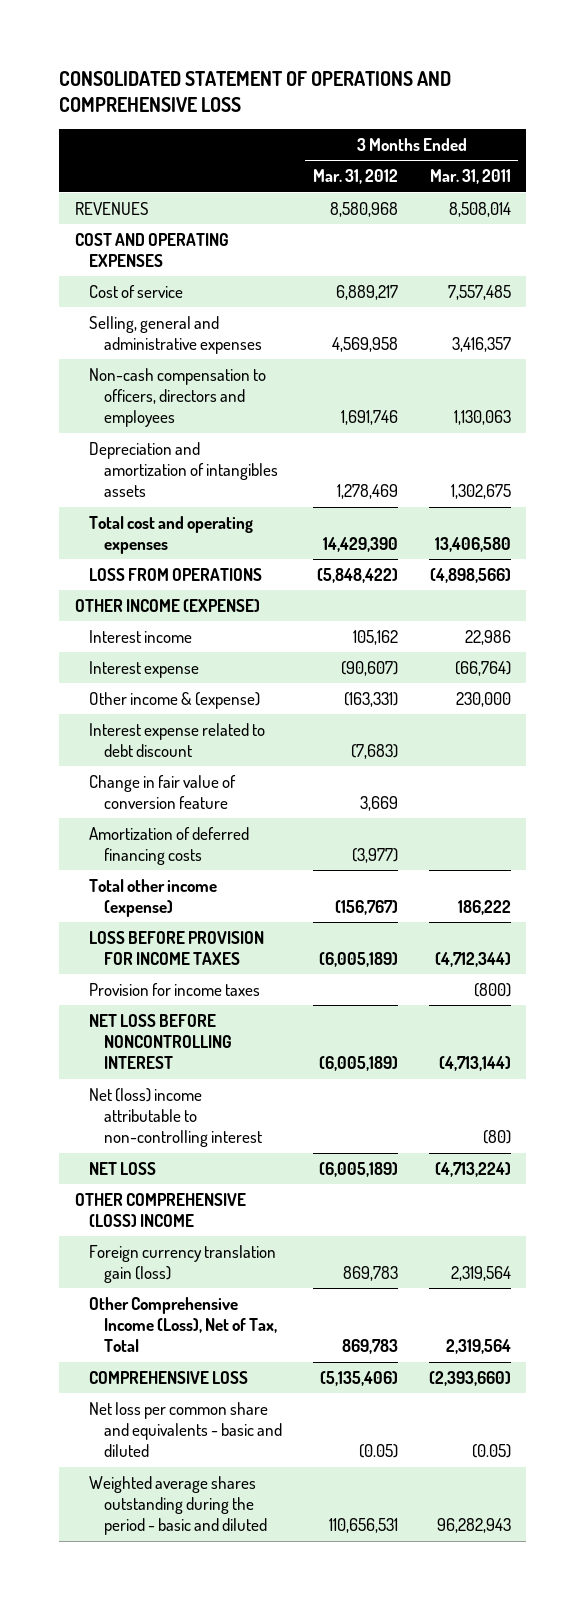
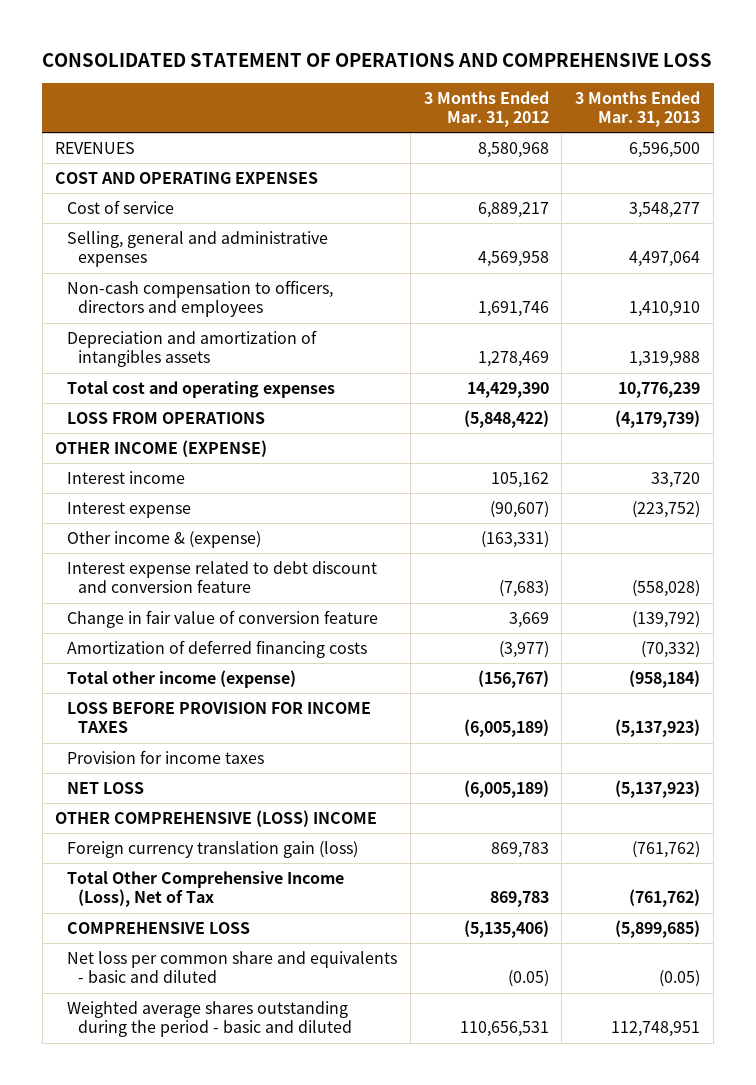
- | 3 Months Ended Mar. 31, 2012 | 3 Months Ended Mar. 31, 2011
+ | 3 Months Ended Mar. 31, 2012 | 3 Months Ended Mar. 31, 2013
- Interest expense related to debt discount | (7,683) |
+ Interest expense related to debt discount and conversion feature | (7,683) | (558,028)
- NET LOSS BEFORE NONCONTROLLING INTEREST | (6,005,189) | (4,713,144)
- Net (loss) income attributable to non-controlling interest | | (80)
- Other Comprehensive Income (Loss), Net of Tax, Total | 869,783 | 2,319,564
+ Total Other Comprehensive Income (Loss), Net of Tax | 869,783 | (761,762)

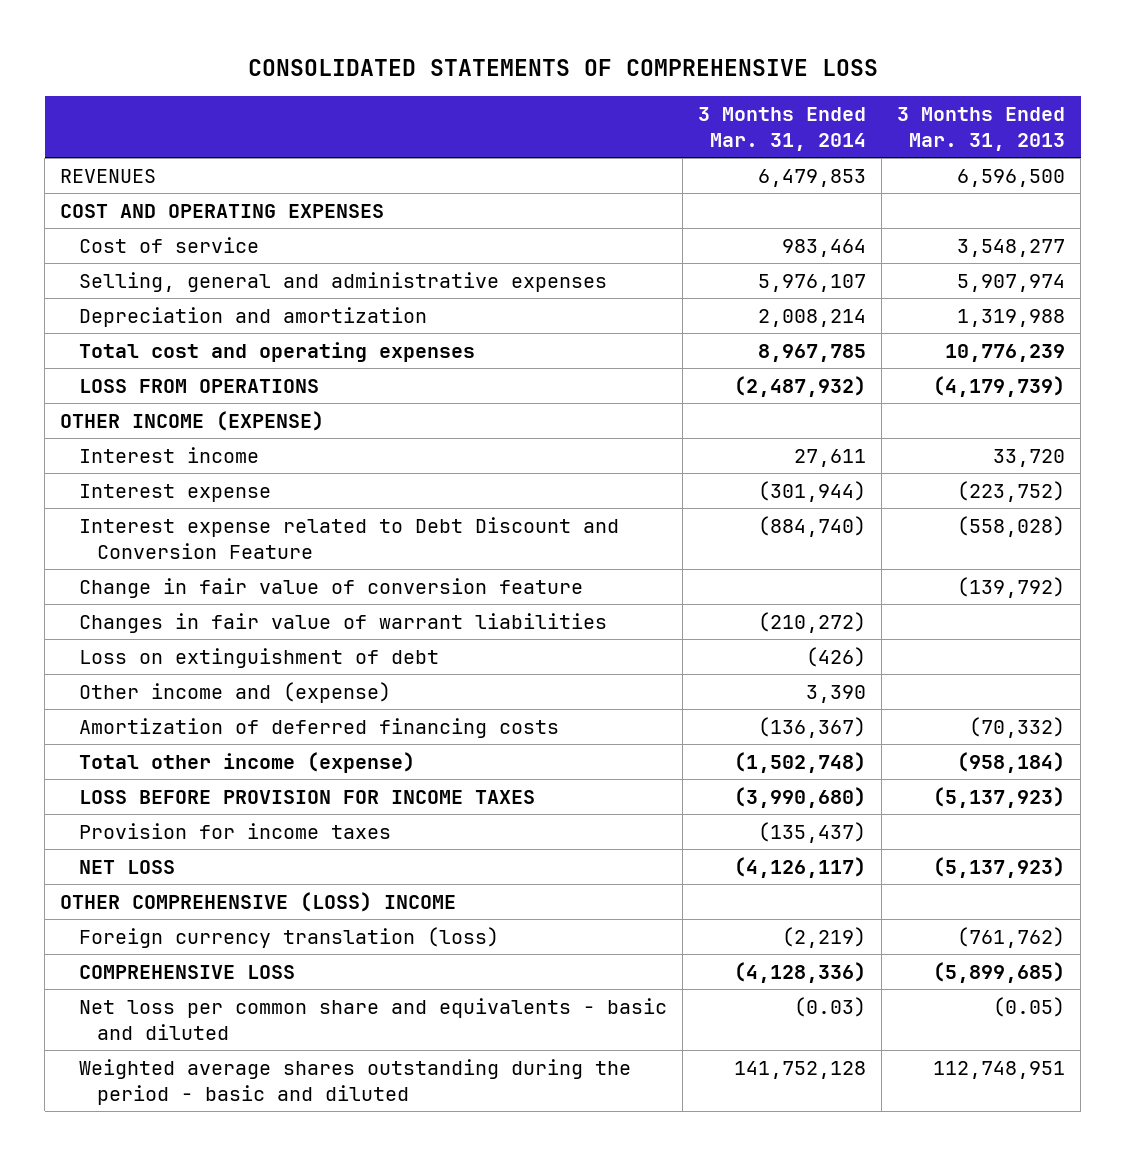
- CONSOLIDATED STATEMENT OF OPERATIONS AND COMPREHENSIVE LOSS
+ CONSOLIDATED STATEMENTS OF COMPREHENSIVE LOSS
- | 3 Months Ended Mar. 31, 2012 | 3 Months Ended Mar. 31, 2013
+ | 3 Months Ended Mar. 31, 2014 | 3 Months Ended Mar. 31, 2013
- Selling, general and administrative expenses | 4,569,958 | 4,497,064
- Non-cash compensation to officers, directors and employees | 1,691,746 | 1,410,910
- Depreciation and amortization of intangibles assets | 1,278,469 | 1,319,988
+ Selling, general and administrative expenses | 5,976,107 | 5,907,974
+ Depreciation and amortization | 2,008,214 | 1,319,988
- Other income & (expense) | (163,331) |
- Interest expense related to debt discount and conversion feature | (7,683) | (558,028)
+ Interest expense related to Debt Discount and Conversion Feature | (884,740) | (558,028)
+ Changes in fair value of warrant liabilities | (210,272) |
+ Loss on extinguishment of debt | (426) |
+ Other income and (expense) | 3,390 |
- Foreign currency translation gain (loss) | 869,783 | (761,762)
- Total Other Comprehensive Income (Loss), Net of Tax | 869,783 | (761,762)
+ Foreign currency translation (loss) | (2,219) | (761,762)

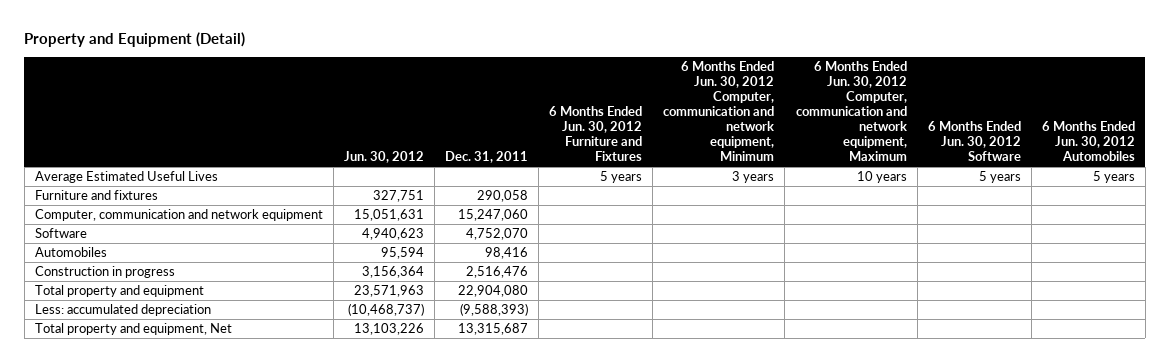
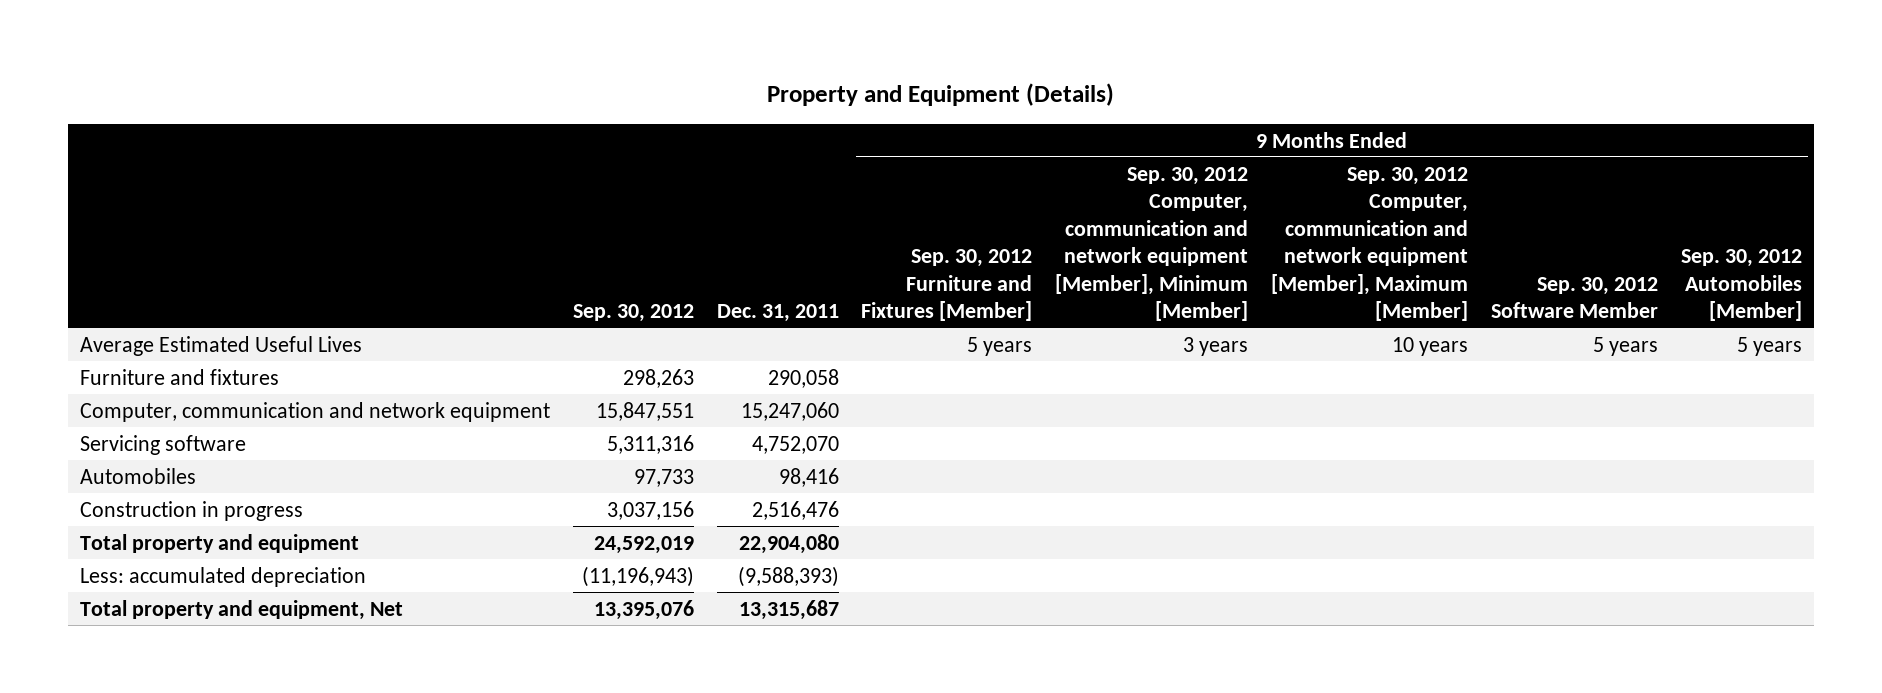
- Property and Equipment (Detail)
+ Property and Equipment (Details)
- | Jun. 30, 2012 | Dec. 31, 2011 | 6 Months Ended Jun. 30, 2012 Furniture and Fixtures | 6 Months Ended Jun. 30, 2012 Computer, communication and network equipment, Minimum | 6 Months Ended Jun. 30, 2012 Computer, communication and network equipment, Maximum | 6 Months Ended Jun. 30, 2012 Software | 6 Months Ended Jun. 30, 2012 Automobiles
+ | Sep. 30, 2012 | Dec. 31, 2011 | 9 Months Ended Sep. 30, 2012 Furniture and Fixtures [Member] | 9 Months Ended Sep. 30, 2012 Computer, communication and network equipment [Member], Minimum [Member] | 9 Months Ended Sep. 30, 2012 Computer, communication and network equipment [Member], Maximum [Member] | 9 Months Ended Sep. 30, 2012 Software Member | 9 Months Ended Sep. 30, 2012 Automobiles [Member]
- Software | 4,940,623 | 4,752,070 | | | | |
+ Servicing software | 5,311,316 | 4,752,070 | | | | |

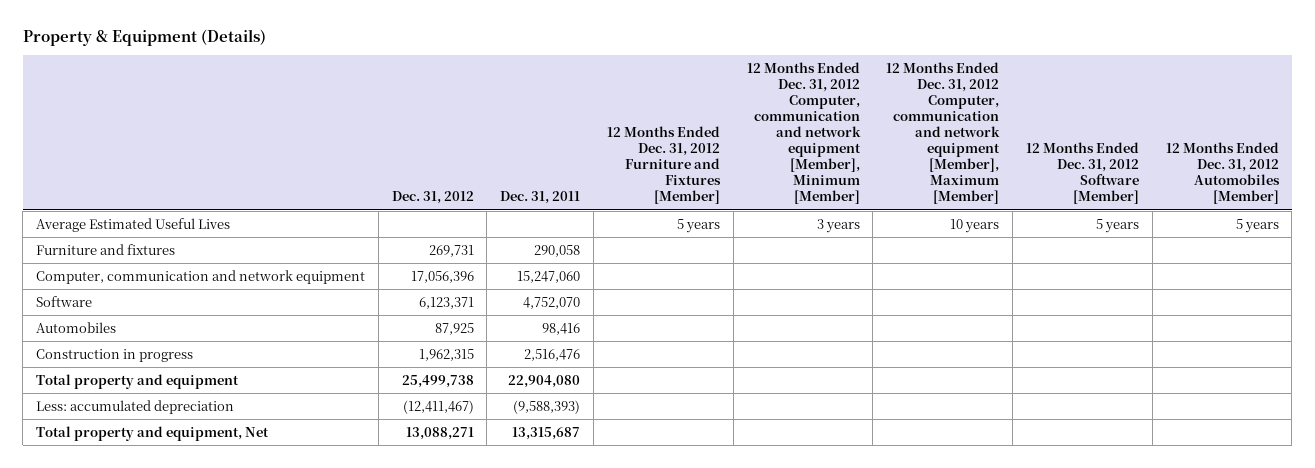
- Property and Equipment (Details)
+ Property & Equipment (Details)
- | Sep. 30, 2012 | Dec. 31, 2011 | 9 Months Ended Sep. 30, 2012 Furniture and Fixtures [Member] | 9 Months Ended Sep. 30, 2012 Computer, communication and network equipment [Member], Minimum [Member] | 9 Months Ended Sep. 30, 2012 Computer, communication and network equipment [Member], Maximum [Member] | 9 Months Ended Sep. 30, 2012 Software Member | 9 Months Ended Sep. 30, 2012 Automobiles [Member]
+ | Dec. 31, 2012 | Dec. 31, 2011 | 12 Months Ended Dec. 31, 2012 Furniture and Fixtures [Member] | 12 Months Ended Dec. 31, 2012 Computer, communication and network equipment [Member], Minimum [Member] | 12 Months Ended Dec. 31, 2012 Computer, communication and network equipment [Member], Maximum [Member] | 12 Months Ended Dec. 31, 2012 Software [Member] | 12 Months Ended Dec. 31, 2012 Automobiles [Member]
- Servicing software | 5,311,316 | 4,752,070 | | | | |
+ Software | 6,123,371 | 4,752,070 | | | | |

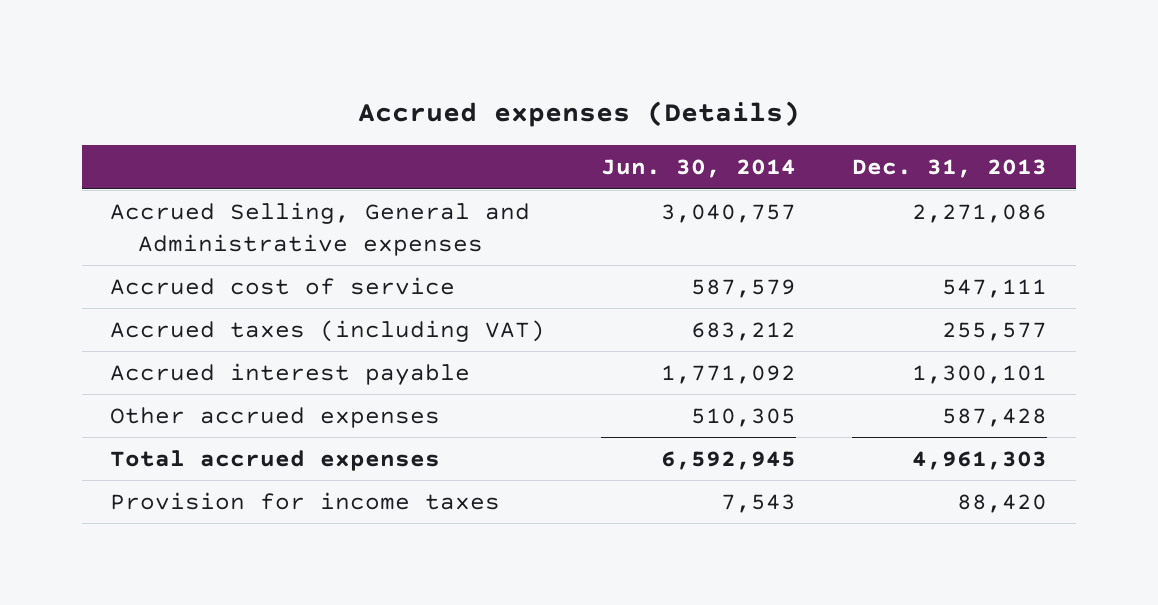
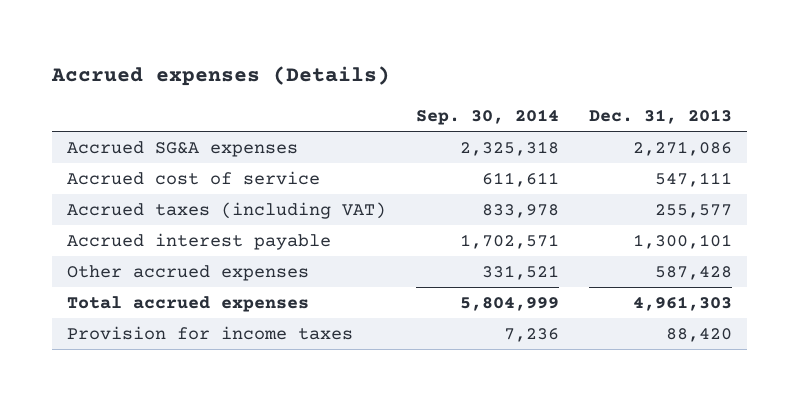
- | Jun. 30, 2014 | Dec. 31, 2013
+ | Sep. 30, 2014 | Dec. 31, 2013
- Accrued Selling, General and Administrative expenses | 3,040,757 | 2,271,086
+ Accrued SG&A expenses | 2,325,318 | 2,271,086

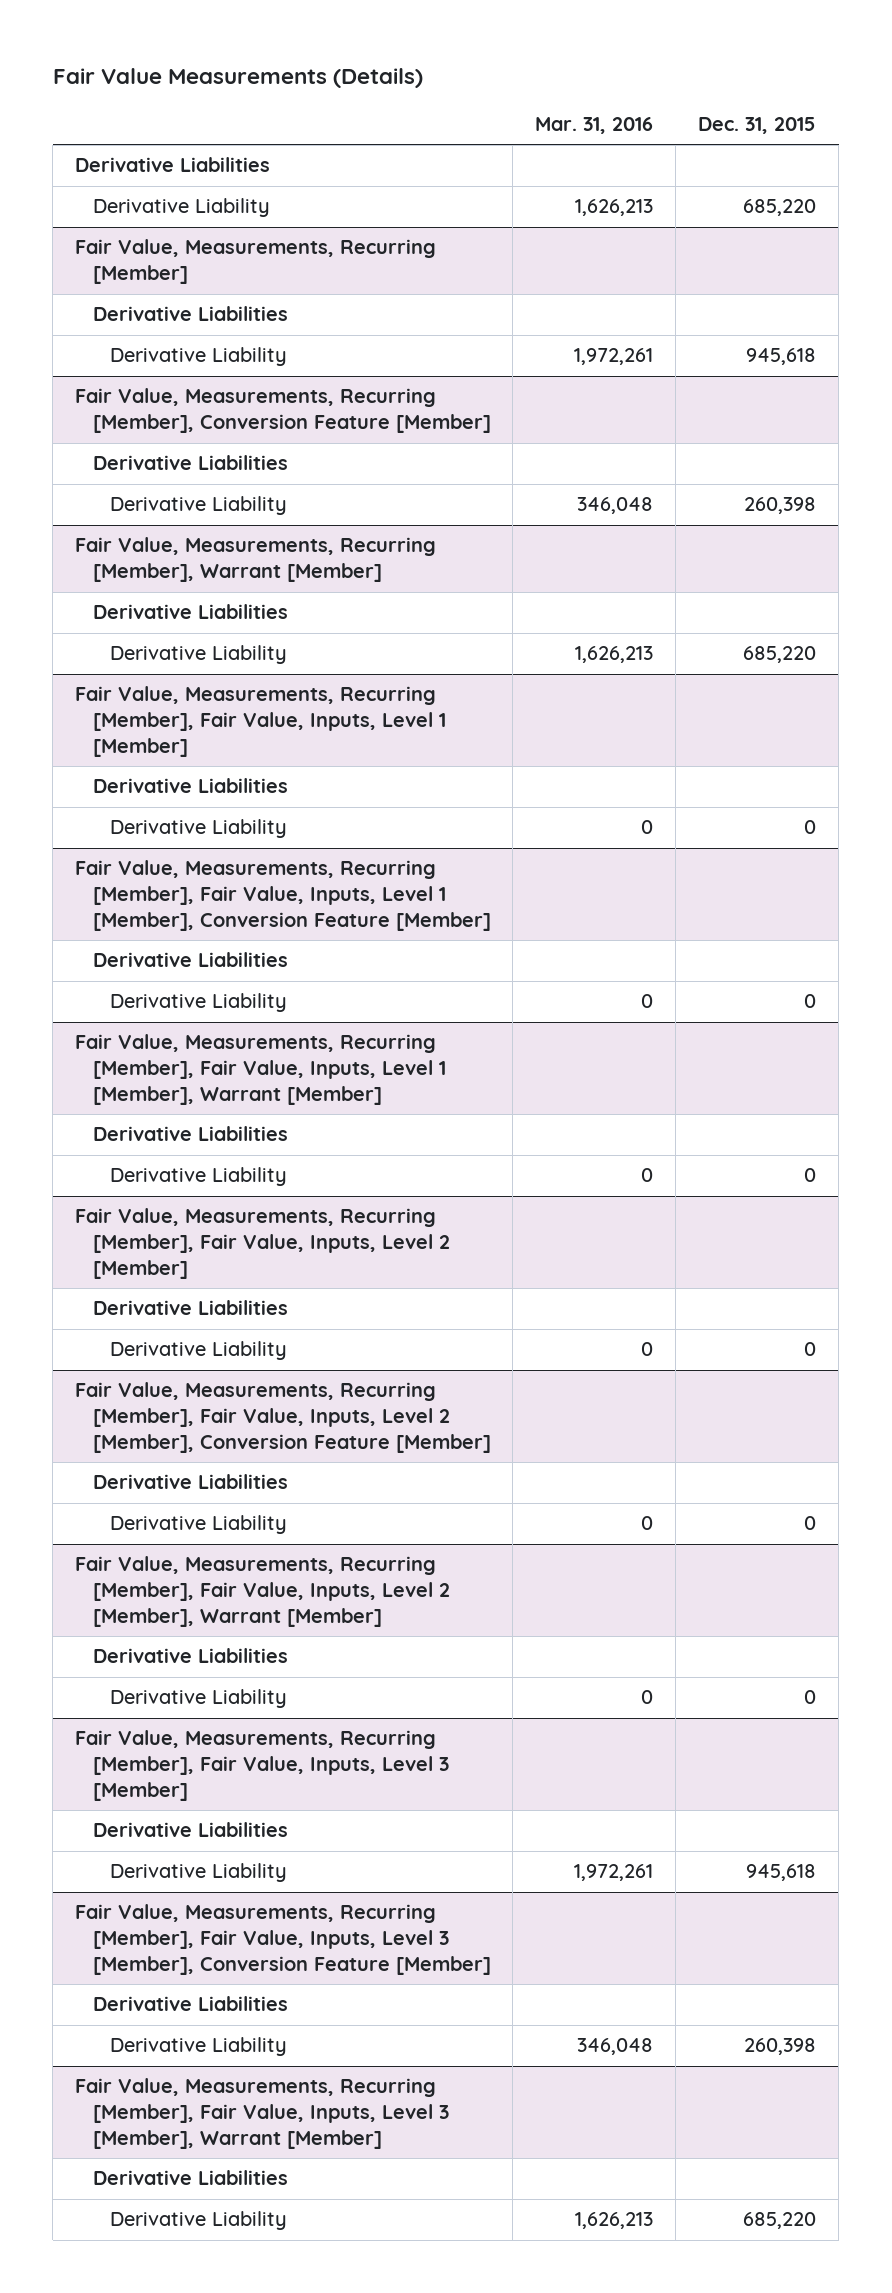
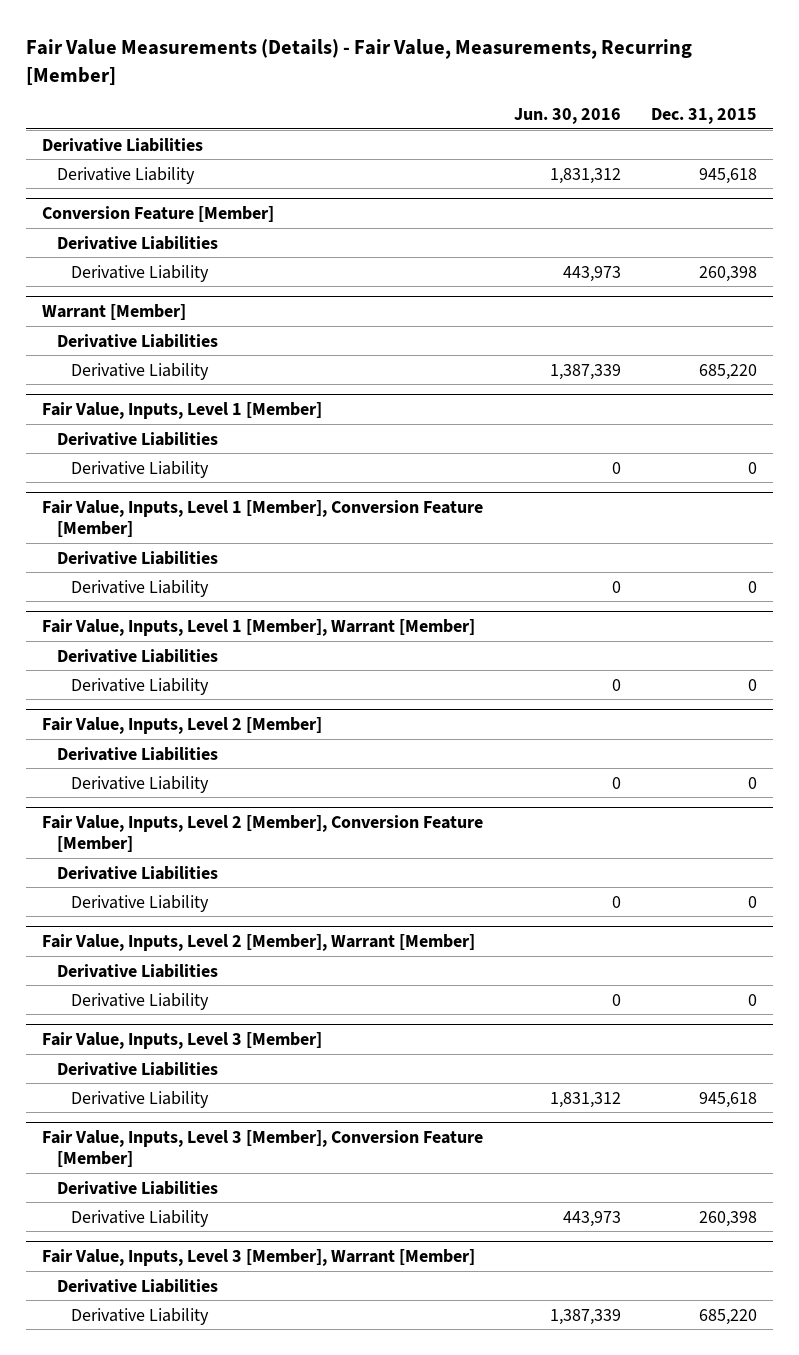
- Fair Value Measurements (Details)
+ Fair Value Measurements (Details) - Fair Value, Measurements, Recurring [Member]
- | Mar. 31, 2016 | Dec. 31, 2015
+ | Jun. 30, 2016 | Dec. 31, 2015
- Derivative Liability | 1,626,213 | 685,220
- Fair Value, Measurements, Recurring [Member]
- Derivative Liabilities
- Fair Value, Measurements, Recurring [Member], Conversion Feature [Member]
+ Conversion Feature [Member]
- Fair Value, Measurements, Recurring [Member], Warrant [Member]
+ Warrant [Member]
- Fair Value, Measurements, Recurring [Member], Fair Value, Inputs, Level 1 [Member]
+ Fair Value, Inputs, Level 1 [Member]
- Fair Value, Measurements, Recurring [Member], Fair Value, Inputs, Level 1 [Member], Conversion Feature [Member]
+ Fair Value, Inputs, Level 1 [Member], Conversion Feature [Member]
- Fair Value, Measurements, Recurring [Member], Fair Value, Inputs, Level 1 [Member], Warrant [Member]
+ Fair Value, Inputs, Level 1 [Member], Warrant [Member]
- Fair Value, Measurements, Recurring [Member], Fair Value, Inputs, Level 2 [Member]
+ Fair Value, Inputs, Level 2 [Member]
- Fair Value, Measurements, Recurring [Member], Fair Value, Inputs, Level 2 [Member], Conversion Feature [Member]
+ Fair Value, Inputs, Level 2 [Member], Conversion Feature [Member]
- Fair Value, Measurements, Recurring [Member], Fair Value, Inputs, Level 2 [Member], Warrant [Member]
+ Fair Value, Inputs, Level 2 [Member], Warrant [Member]
- Fair Value, Measurements, Recurring [Member], Fair Value, Inputs, Level 3 [Member]
+ Fair Value, Inputs, Level 3 [Member]
- Fair Value, Measurements, Recurring [Member], Fair Value, Inputs, Level 3 [Member], Conversion Feature [Member]
+ Fair Value, Inputs, Level 3 [Member], Conversion Feature [Member]
- Fair Value, Measurements, Recurring [Member], Fair Value, Inputs, Level 3 [Member], Warrant [Member]
+ Fair Value, Inputs, Level 3 [Member], Warrant [Member]

